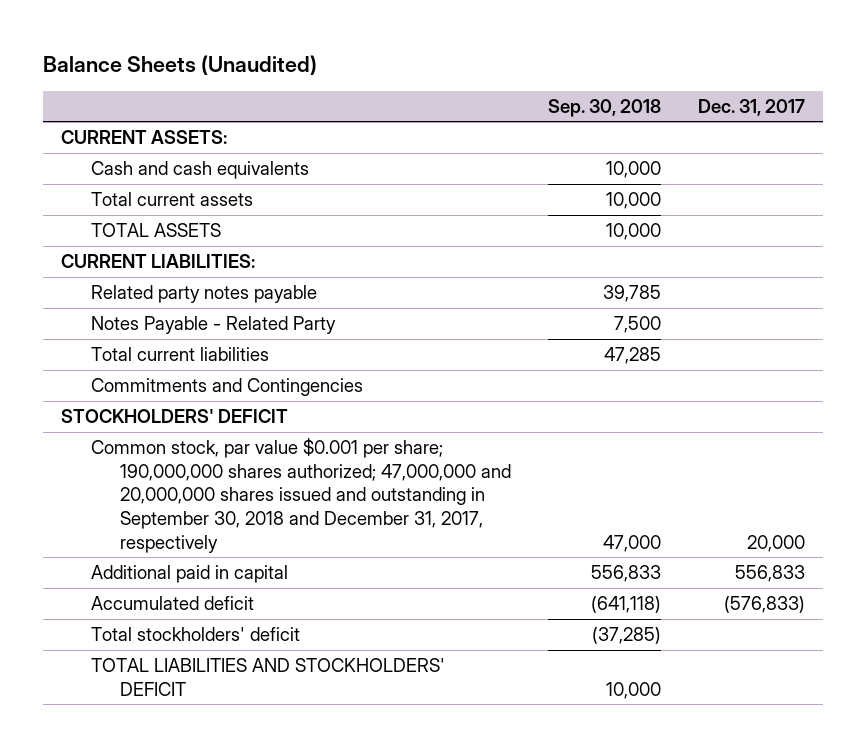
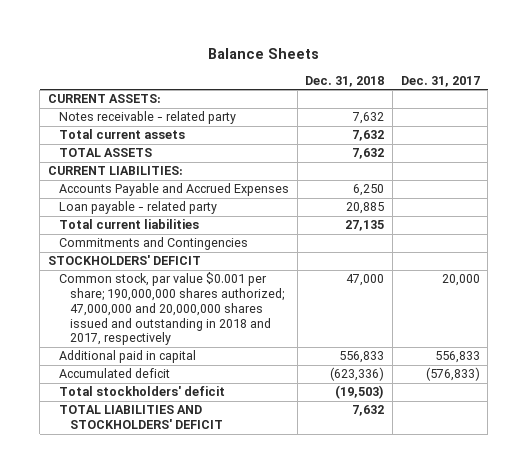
- Balance Sheets (Unaudited)
+ Balance Sheets
- | Sep. 30, 2018 | Dec. 31, 2017
+ | Dec. 31, 2018 | Dec. 31, 2017
- Cash and cash equivalents | 10,000 |
+ Notes receivable - related party | 7,632 |
- Related party notes payable | 39,785 |
- Notes Payable - Related Party | 7,500 |
+ Accounts Payable and Accrued Expenses | 6,250 |
+ Loan payable - related party | 20,885 |
- Common stock, par value $0.001 per share; 190,000,000 shares authorized; 47,000,000 and 20,000,000 shares issued and outstanding in September 30, 2018 and December 31, 2017, respectively | 47,000 | 20,000
+ Common stock, par value $0.001 per share; 190,000,000 shares authorized; 47,000,000 and 20,000,000 shares issued and outstanding in 2018 and 2017, respectively | 47,000 | 20,000

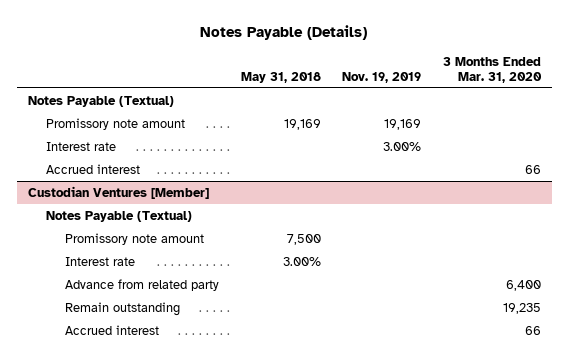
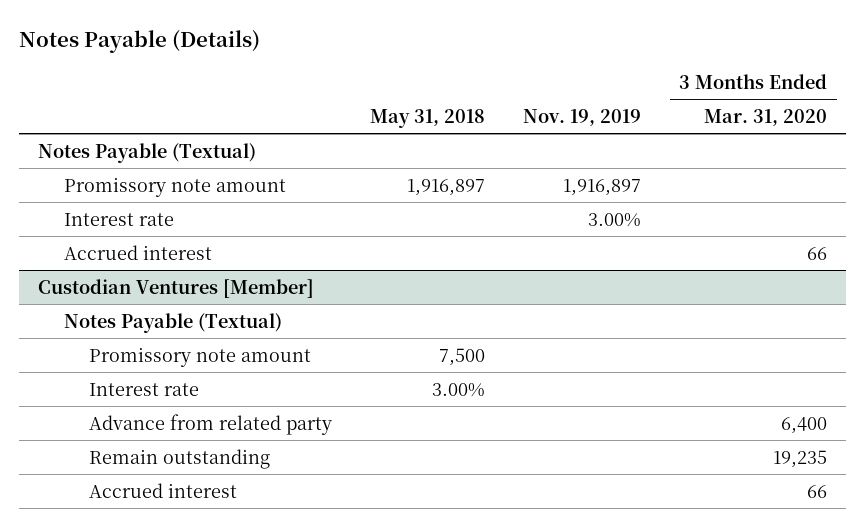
- Promissory note amount | 19,169 | 19,169 |
+ Promissory note amount | 1,916,897 | 1,916,897 |

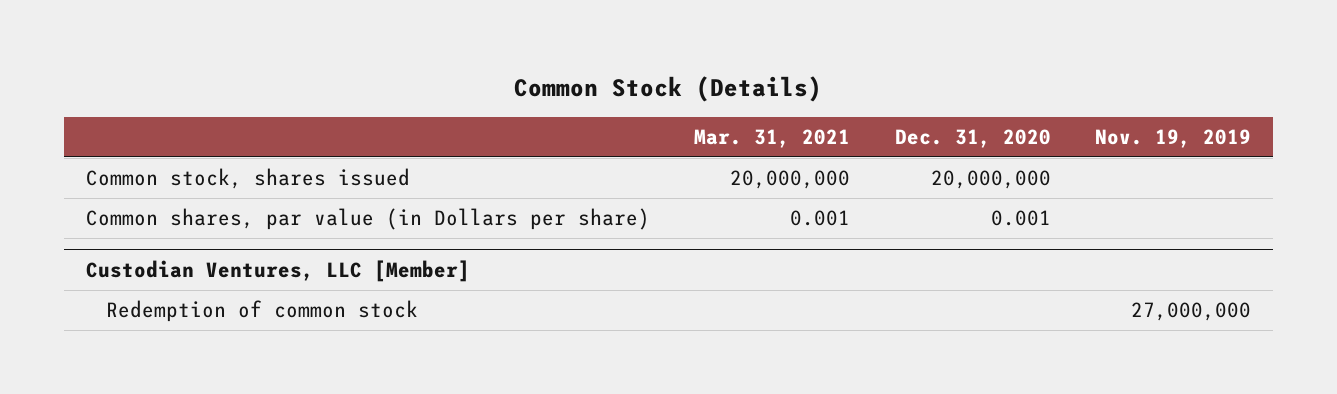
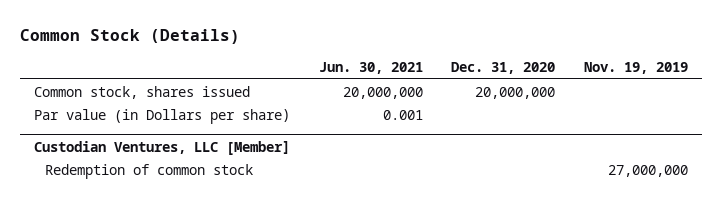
- | Mar. 31, 2021 | Dec. 31, 2020 | Nov. 19, 2019
+ | Jun. 30, 2021 | Dec. 31, 2020 | Nov. 19, 2019
- Common shares, par value (in Dollars per share) | 0.001 | 0.001 |
+ Par value (in Dollars per share) | 0.001 | |

